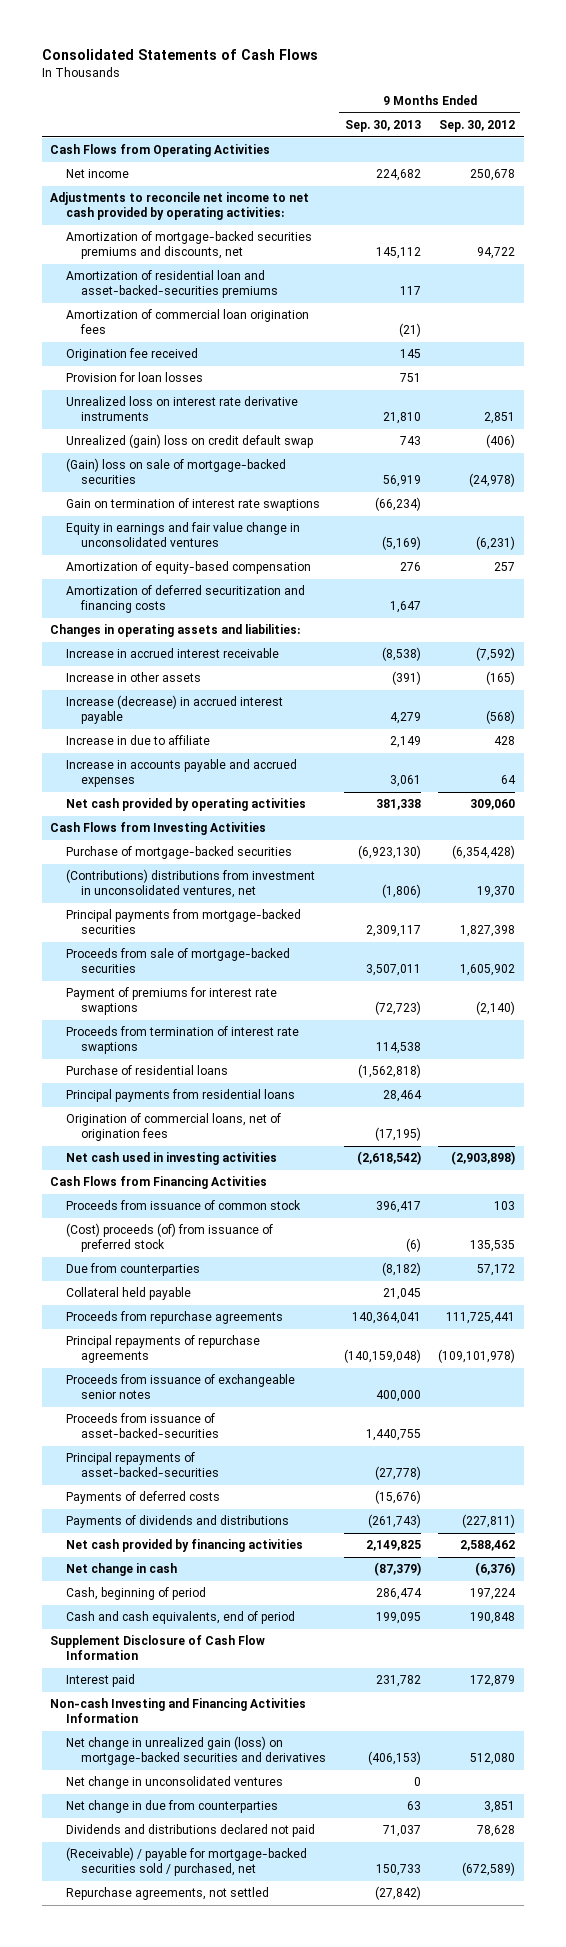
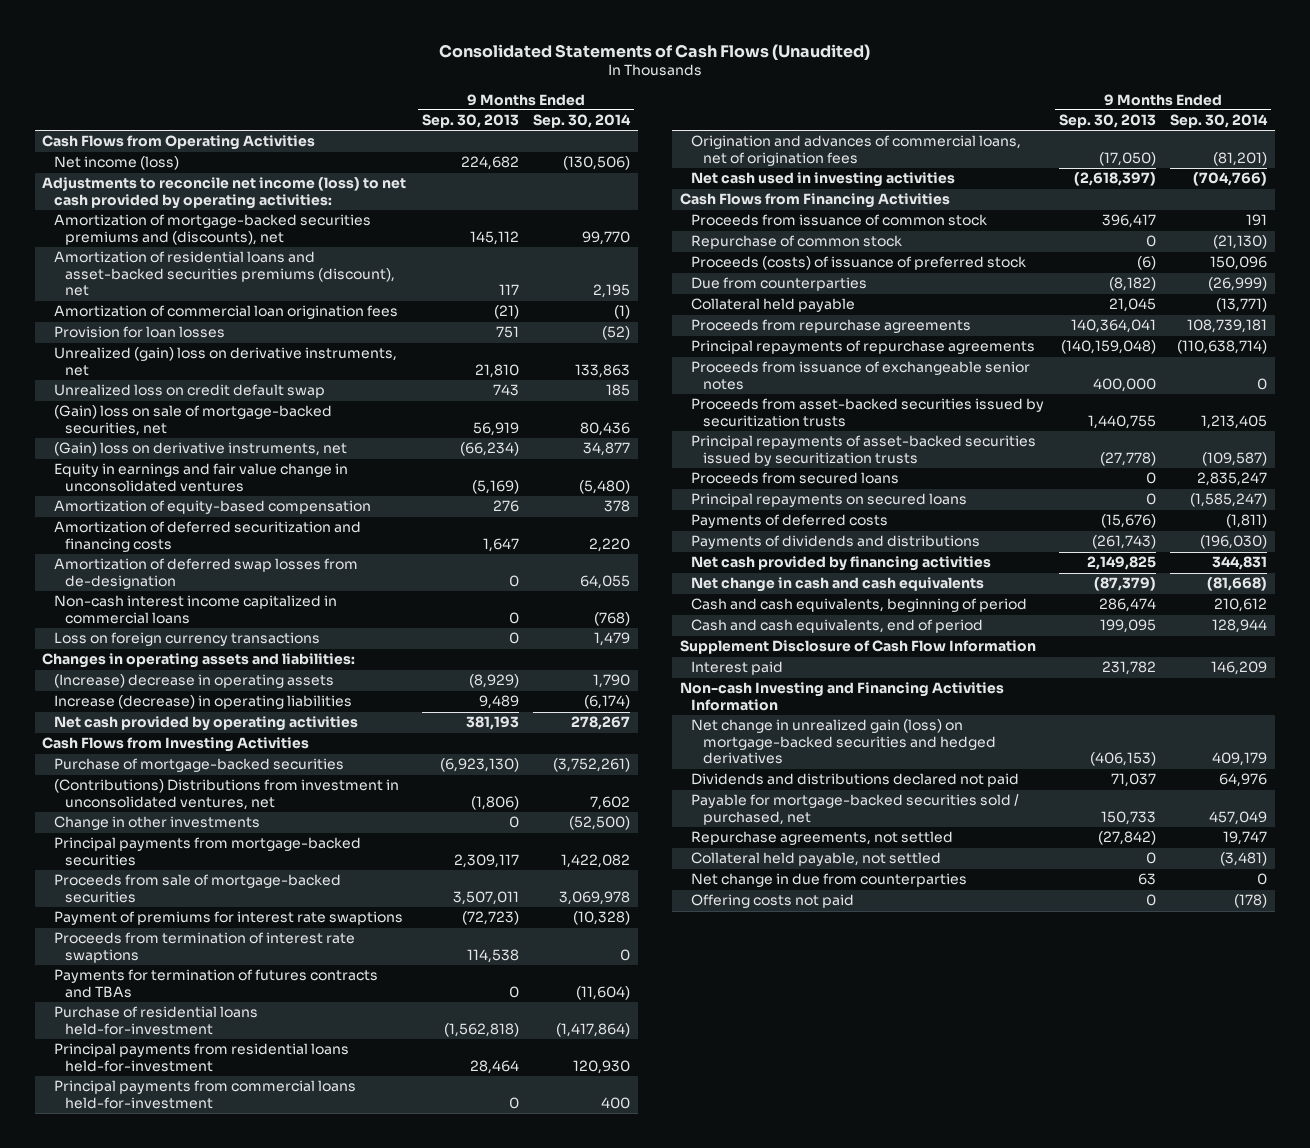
- Consolidated Statements of Cash Flows
+ Consolidated Statements of Cash Flows (Unaudited)
- | 9 Months Ended Sep. 30, 2013 | 9 Months Ended Sep. 30, 2012
+ | 9 Months Ended Sep. 30, 2013 | 9 Months Ended Sep. 30, 2014
- Net income | 224,682 | 250,678
- Adjustments to reconcile net income to net cash provided by operating activities:
- Amortization of mortgage-backed securities premiums and discounts, net | 145,112 | 94,722
- Amortization of residential loan and asset-backed-securities premiums | 117 |
+ Net income (loss) | 224,682 | (130,506)
+ Adjustments to reconcile net income (loss) to net cash provided by operating activities:
+ Amortization of mortgage-backed securities premiums and (discounts), net | 145,112 | 99,770
+ Amortization of residential loans and asset-backed securities premiums (discount), net | 117 | 2,195
- Origination fee received | 145 |
- Unrealized loss on interest rate derivative instruments | 21,810 | 2,851
- Unrealized (gain) loss on credit default swap | 743 | (406)
- (Gain) loss on sale of mortgage-backed securities | 56,919 | (24,978)
- Gain on termination of interest rate swaptions | (66,234) |
+ Unrealized (gain) loss on derivative instruments, net | 21,810 | 133,863
+ Unrealized loss on credit default swap | 743 | 185
+ (Gain) loss on sale of mortgage-backed securities, net | 56,919 | 80,436
+ (Gain) loss on derivative instruments, net | (66,234) | 34,877
+ Amortization of deferred swap losses from de-designation | 0 | 64,055
+ Non-cash interest income capitalized in commercial loans | 0 | (768)
+ Loss on foreign currency transactions | 0 | 1,479
- Increase in accrued interest receivable | (8,538) | (7,592)
- Increase in other assets | (391) | (165)
- Increase (decrease) in accrued interest payable | 4,279 | (568)
- Increase in due to affiliate | 2,149 | 428
- Increase in accounts payable and accrued expenses | 3,061 | 64
- Net cash provided by operating activities | 381,338 | 309,060
+ (Increase) decrease in operating assets | (8,929) | 1,790
+ Increase (decrease) in operating liabilities | 9,489 | (6,174)
+ Net cash provided by operating activities | 381,193 | 278,267
- (Contributions) distributions from investment in unconsolidated ventures, net | (1,806) | 19,370
+ (Contributions) Distributions from investment in unconsolidated ventures, net | (1,806) | 7,602
+ Change in other investments | 0 | (52,500)
- Purchase of residential loans | (1,562,818) |
- Principal payments from residential loans | 28,464 |
- Origination of commercial loans, net of origination fees | (17,195) |
- Net cash used in investing activities | (2,618,542) | (2,903,898)
+ Payments for termination of futures contracts and TBAs | 0 | (11,604)
+ Purchase of residential loans held-for-investment | (1,562,818) | (1,417,864)
+ Principal payments from residential loans held-for-investment | 28,464 | 120,930
+ Principal payments from commercial loans held-for-investment | 0 | 400
+ Origination and advances of commercial loans, net of origination fees | (17,050) | (81,201)
+ Net cash used in investing activities | (2,618,397) | (704,766)
- (Cost) proceeds (of) from issuance of preferred stock | (6) | 135,535
+ Repurchase of common stock | 0 | (21,130)
+ Proceeds (costs) of issuance of preferred stock | (6) | 150,096
- Proceeds from issuance of asset-backed-securities | 1,440,755 |
- Principal repayments of asset-backed-securities | (27,778) |
+ Proceeds from asset-backed securities issued by securitization trusts | 1,440,755 | 1,213,405
+ Principal repayments of asset-backed securities issued by securitization trusts | (27,778) | (109,587)
+ Proceeds from secured loans | 0 | 2,835,247
+ Principal repayments on secured loans | 0 | (1,585,247)
- Net change in cash | (87,379) | (6,376)
- Cash, beginning of period | 286,474 | 197,224
+ Net change in cash and cash equivalents | (87,379) | (81,668)
+ Cash and cash equivalents, beginning of period | 286,474 | 210,612
- Net change in unrealized gain (loss) on mortgage-backed securities and derivatives | (406,153) | 512,080
- Net change in unconsolidated ventures | 0 |
+ Net change in unrealized gain (loss) on mortgage-backed securities and hedged derivatives | (406,153) | 409,179
- (Receivable) / payable for mortgage-backed securities sold / purchased, net | 150,733 | (672,589)
+ Payable for mortgage-backed securities sold / purchased, net | 150,733 | 457,049
+ Collateral held payable, not settled | 0 | (3,481)
moved down: Net change in due from counterparties | 63 | 0
+ Offering costs not paid | 0 | (178)

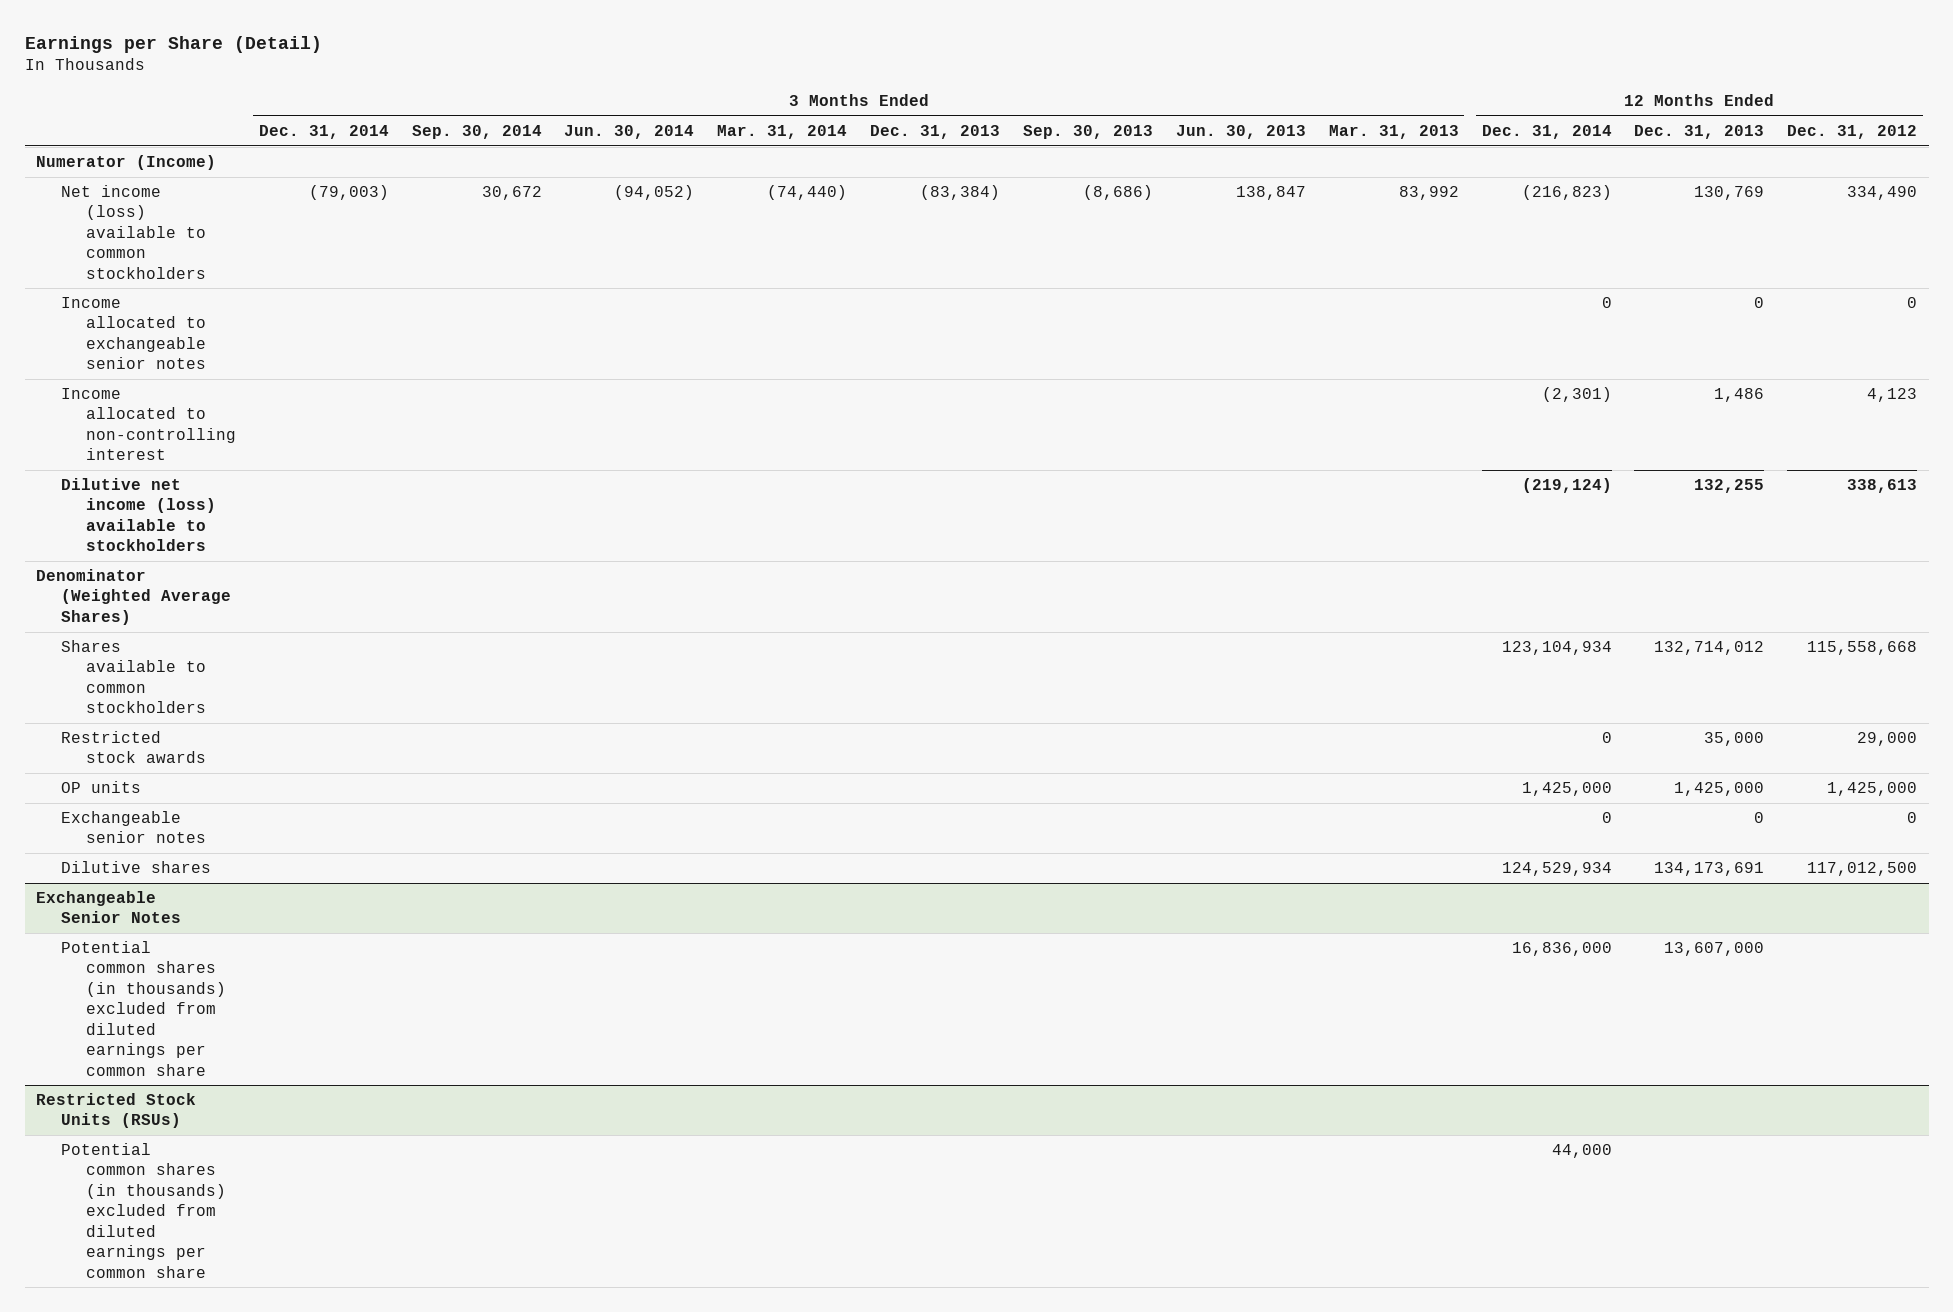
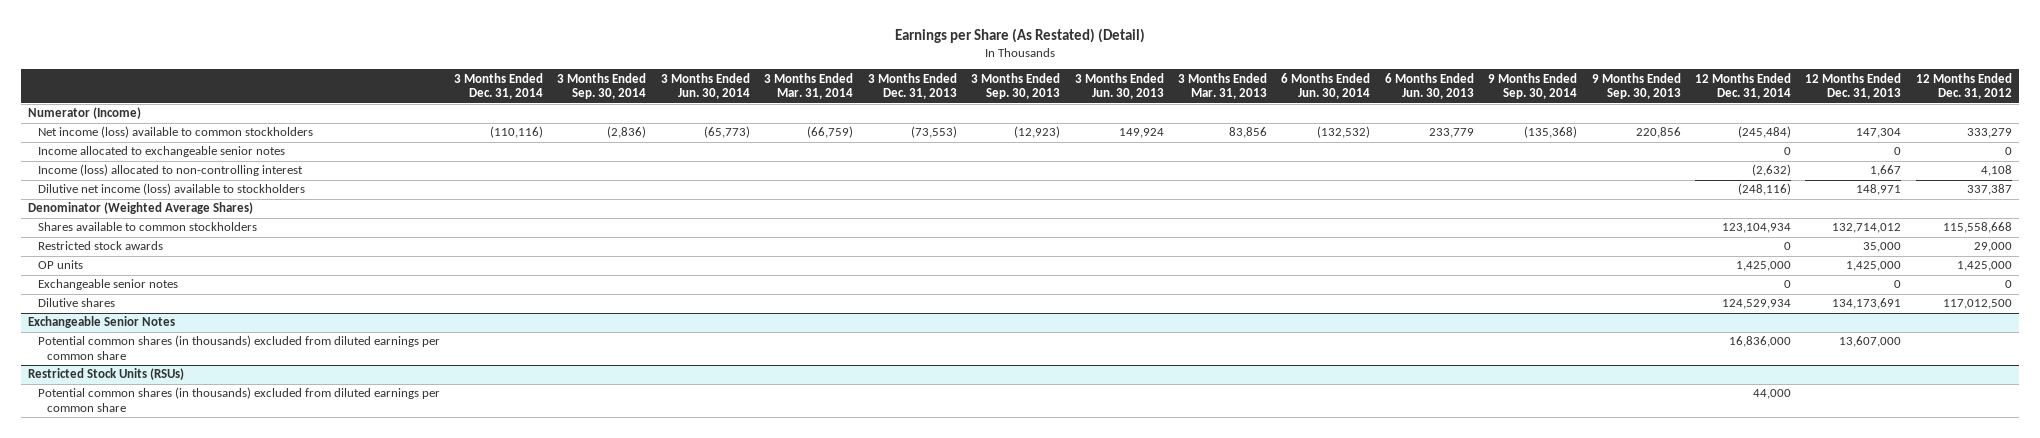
- Earnings per Share (Detail)
+ Earnings per Share (As Restated) (Detail)
- | 3 Months Ended Dec. 31, 2014 | 3 Months Ended Sep. 30, 2014 | 3 Months Ended Jun. 30, 2014 | 3 Months Ended Mar. 31, 2014 | 3 Months Ended Dec. 31, 2013 | 3 Months Ended Sep. 30, 2013 | 3 Months Ended Jun. 30, 2013 | 3 Months Ended Mar. 31, 2013 | 12 Months Ended Dec. 31, 2014 | 12 Months Ended Dec. 31, 2013 | 12 Months Ended Dec. 31, 2012
+ | 3 Months Ended Dec. 31, 2014 | 3 Months Ended Sep. 30, 2014 | 3 Months Ended Jun. 30, 2014 | 3 Months Ended Mar. 31, 2014 | 3 Months Ended Dec. 31, 2013 | 3 Months Ended Sep. 30, 2013 | 3 Months Ended Jun. 30, 2013 | 3 Months Ended Mar. 31, 2013 | 6 Months Ended Jun. 30, 2014 | 6 Months Ended Jun. 30, 2013 | 9 Months Ended Sep. 30, 2014 | 9 Months Ended Sep. 30, 2013 | 12 Months Ended Dec. 31, 2014 | 12 Months Ended Dec. 31, 2013 | 12 Months Ended Dec. 31, 2012
- Net income (loss) available to common stockholders | (79,003) | 30,672 | (94,052) | (74,440) | (83,384) | (8,686) | 138,847 | 83,992 | (216,823) | 130,769 | 334,490
+ Net income (loss) available to common stockholders | (110,116) | (2,836) | (65,773) | (66,759) | (73,553) | (12,923) | 149,924 | 83,856 | (132,532) | 233,779 | (135,368) | 220,856 | (245,484) | 147,304 | 333,279
- Income allocated to non-controlling interest | | | | | | | | | (2,301) | 1,486 | 4,123
- Dilutive net income (loss) available to stockholders | | | | | | | | | (219,124) | 132,255 | 338,613
+ Income (loss) allocated to non-controlling interest | | | | | | | | | | | | | (2,632) | 1,667 | 4,108
+ Dilutive net income (loss) available to stockholders | | | | | | | | | | | | | (248,116) | 148,971 | 337,387

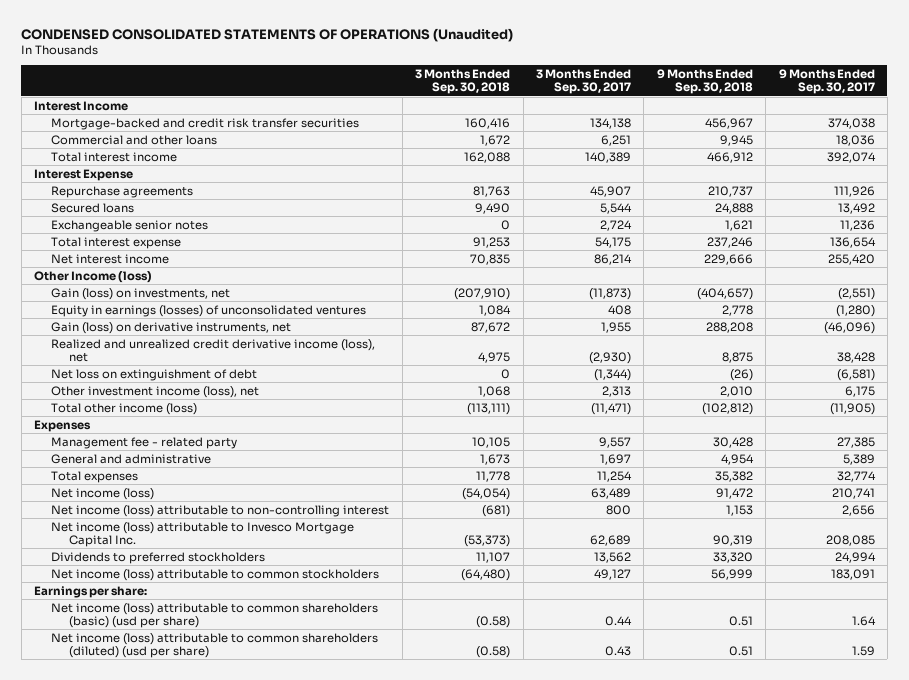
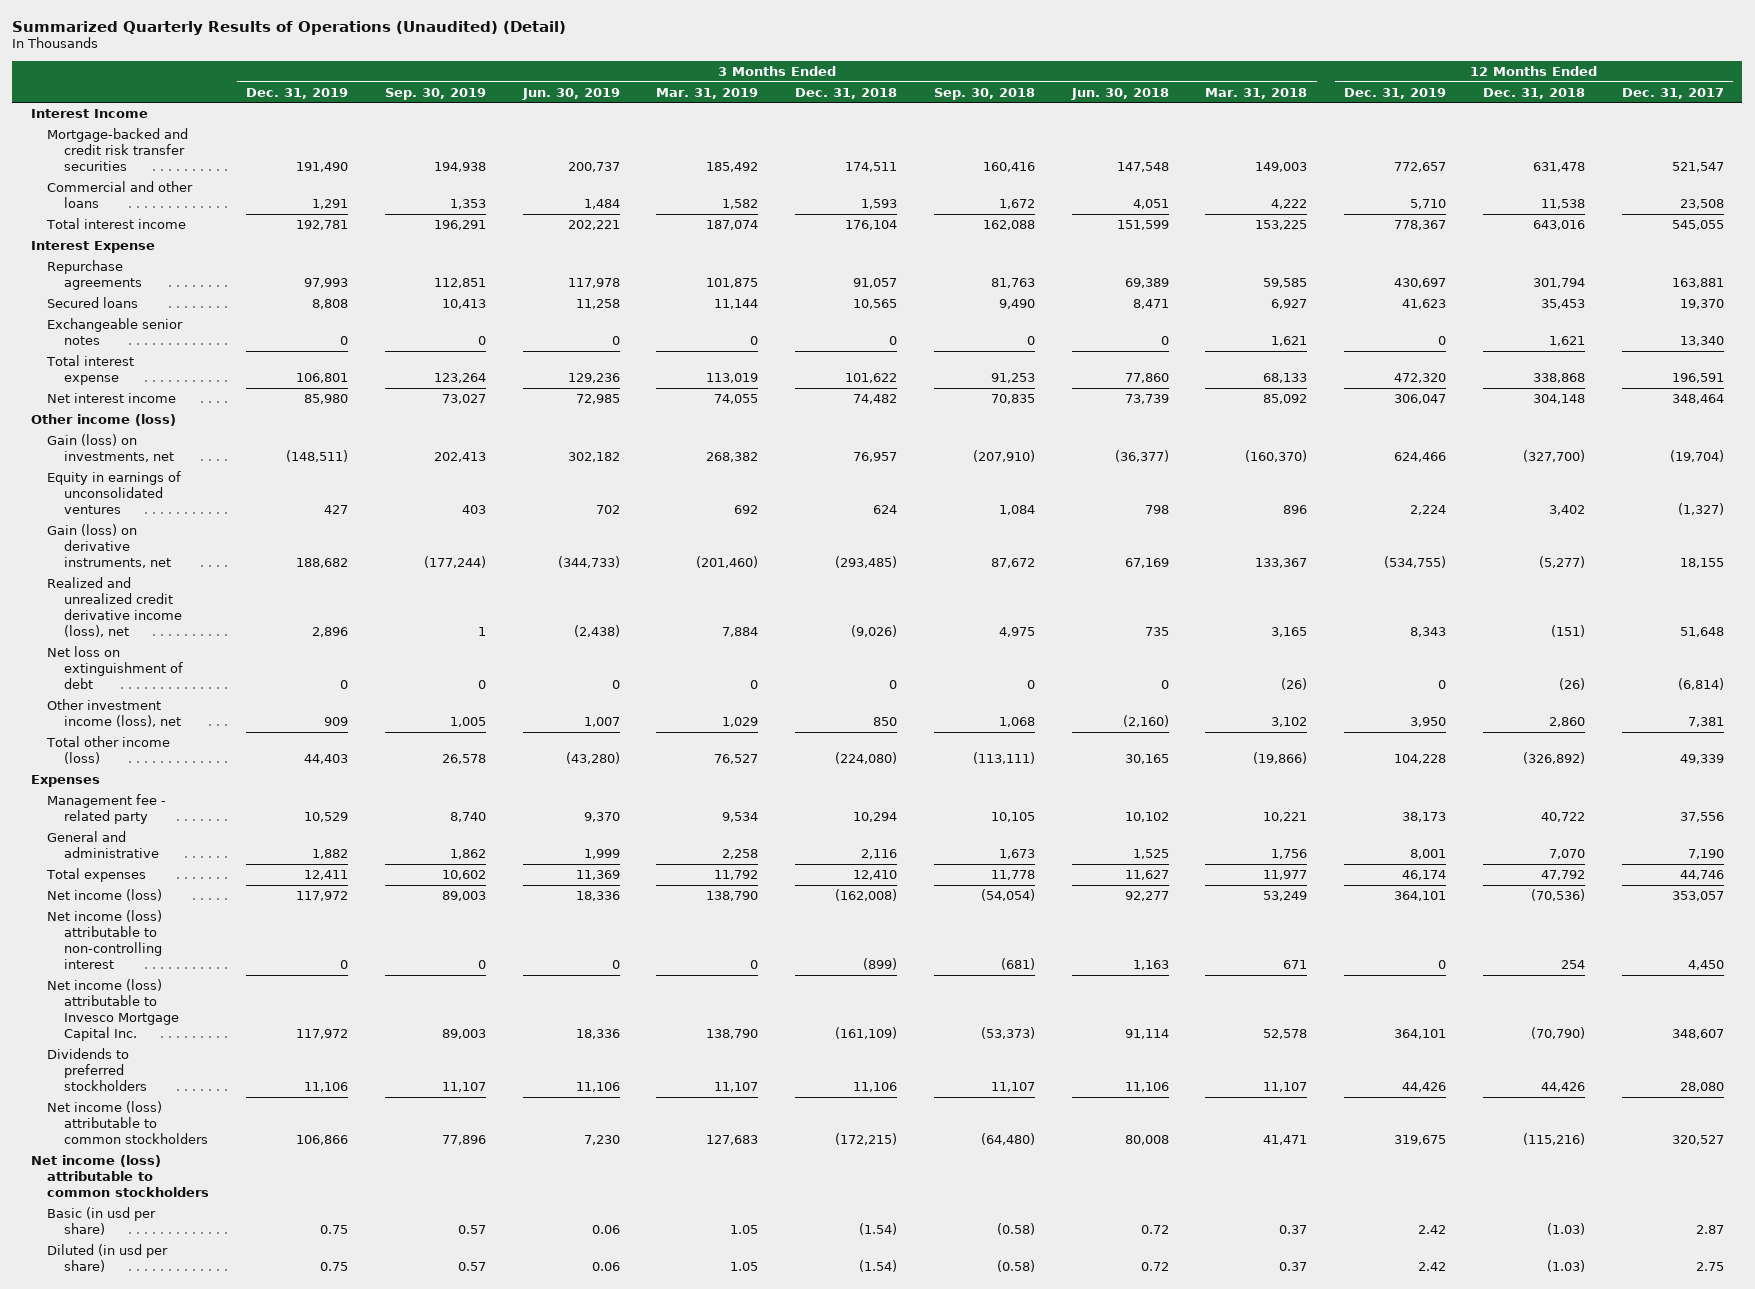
- CONDENSED CONSOLIDATED STATEMENTS OF OPERATIONS (Unaudited)
+ Summarized Quarterly Results of Operations (Unaudited) (Detail)
- | 3 Months Ended Sep. 30, 2018 | 3 Months Ended Sep. 30, 2017 | 9 Months Ended Sep. 30, 2018 | 9 Months Ended Sep. 30, 2017
+ | 3 Months Ended Dec. 31, 2019 | 3 Months Ended Sep. 30, 2019 | 3 Months Ended Jun. 30, 2019 | 3 Months Ended Mar. 31, 2019 | 3 Months Ended Dec. 31, 2018 | 3 Months Ended Sep. 30, 2018 | 3 Months Ended Jun. 30, 2018 | 3 Months Ended Mar. 31, 2018 | 12 Months Ended Dec. 31, 2019 | 12 Months Ended Dec. 31, 2018 | 12 Months Ended Dec. 31, 2017
- Other Income (loss)
+ Other income (loss)
- Equity in earnings (losses) of unconsolidated ventures | 1,084 | 408 | 2,778 | (1,280)
+ Equity in earnings of unconsolidated ventures | 427 | 403 | 702 | 692 | 624 | 1,084 | 798 | 896 | 2,224 | 3,402 | (1,327)
- Earnings per share:
- Net income (loss) attributable to common shareholders (basic) (usd per share) | (0.58) | 0.44 | 0.51 | 1.64
- Net income (loss) attributable to common shareholders (diluted) (usd per share) | (0.58) | 0.43 | 0.51 | 1.59
+ Net income (loss) attributable to common stockholders
+ Basic (in usd per share) | 0.75 | 0.57 | 0.06 | 1.05 | (1.54) | (0.58) | 0.72 | 0.37 | 2.42 | (1.03) | 2.87
+ Diluted (in usd per share) | 0.75 | 0.57 | 0.06 | 1.05 | (1.54) | (0.58) | 0.72 | 0.37 | 2.42 | (1.03) | 2.75

